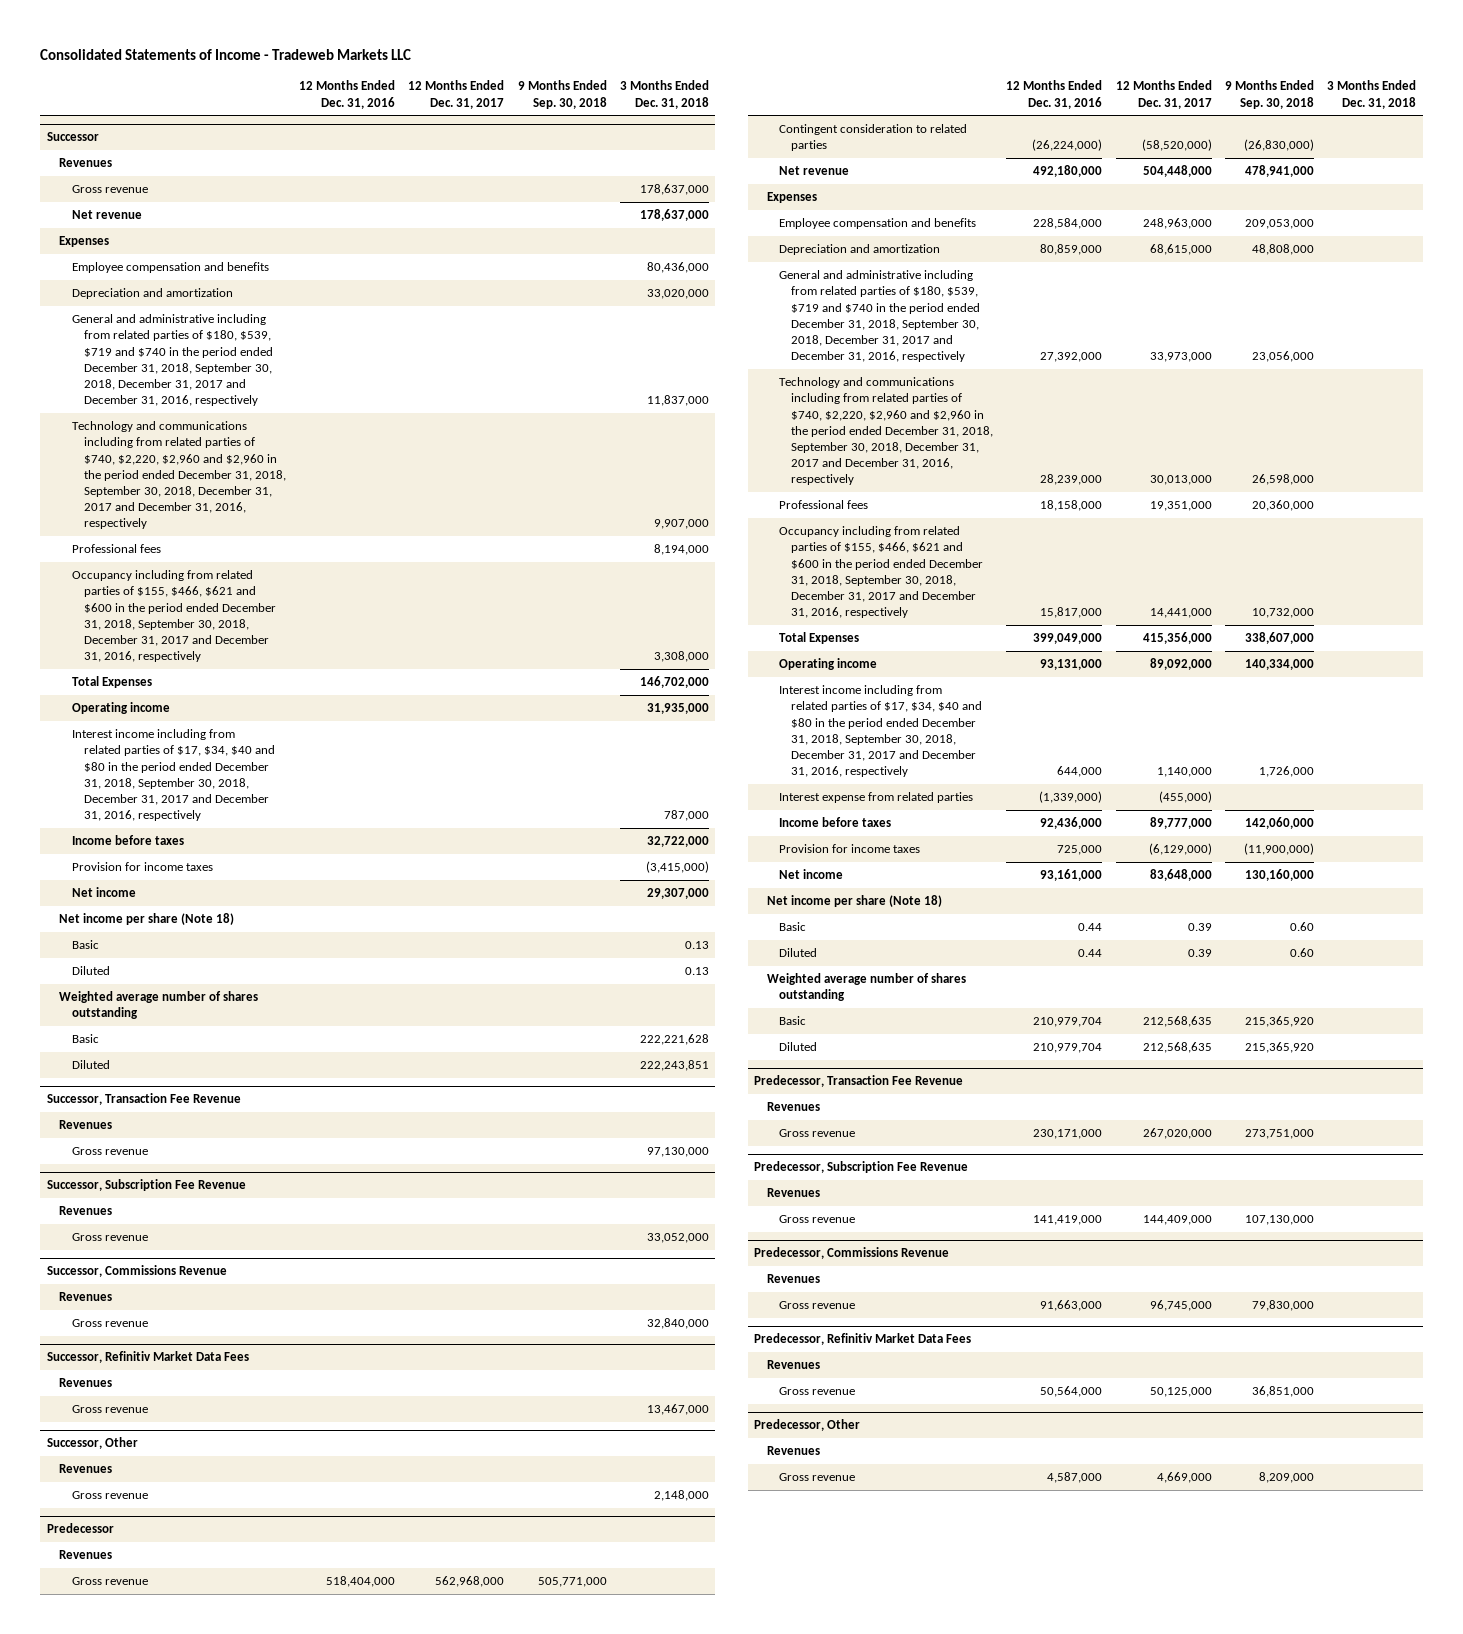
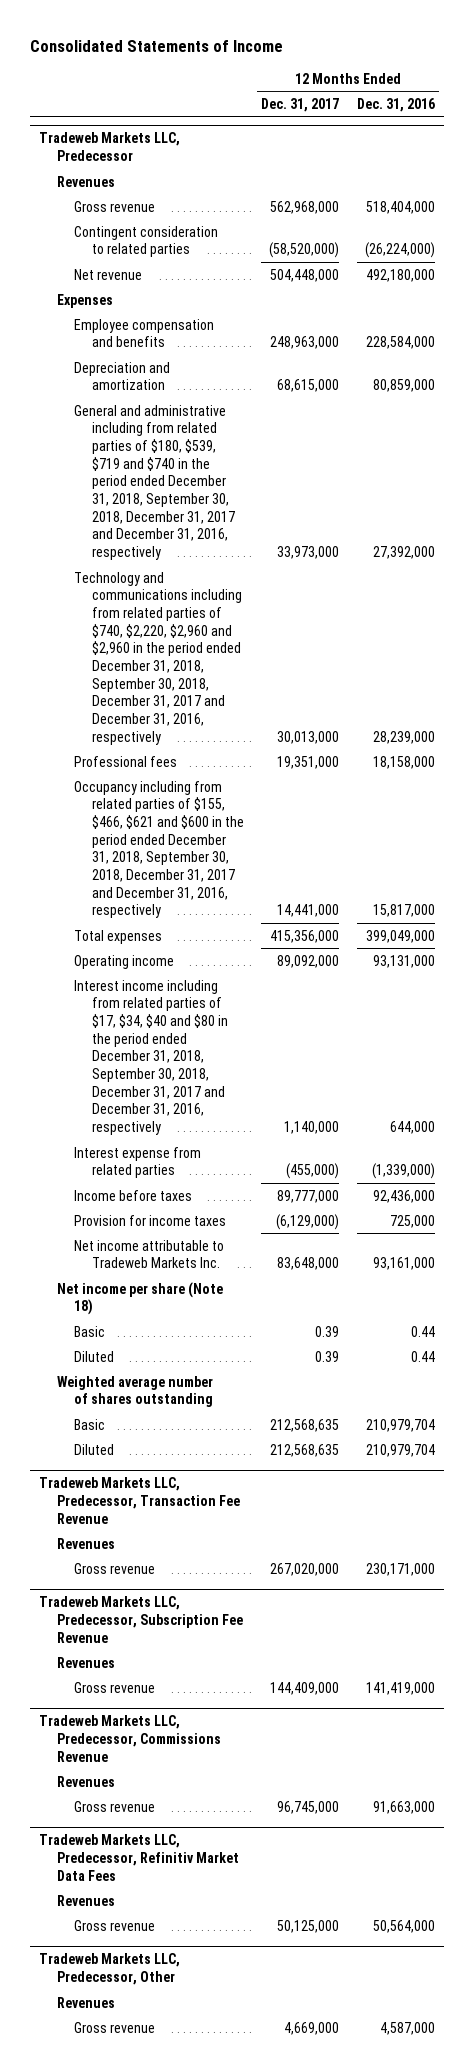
- Consolidated Statements of Income - Tradeweb Markets LLC
+ Consolidated Statements of Income
- | 12 Months Ended Dec. 31, 2016 | 12 Months Ended Dec. 31, 2017 | 9 Months Ended Sep. 30, 2018 | 3 Months Ended Dec. 31, 2018
+ | 12 Months Ended Dec. 31, 2017 | 12 Months Ended Dec. 31, 2016
- Successor
- Revenues
- Gross revenue | | | | 178,637,000
- Net revenue | | | | 178,637,000
- Expenses
- Employee compensation and benefits | | | | 80,436,000
- Depreciation and amortization | | | | 33,020,000
- General and administrative including from related parties of $180, $539, $719 and $740 in the period ended December 31, 2018, September 30, 2018, December 31, 2017 and December 31, 2016, respectively | | | | 11,837,000
- Technology and communications including from related parties of $740, $2,220, $2,960 and $2,960 in the period ended December 31, 2018, September 30, 2018, December 31, 2017 and December 31, 2016, respectively | | | | 9,907,000
- Professional fees | | | | 8,194,000
- Occupancy including from related parties of $155, $466, $621 and $600 in the period ended December 31, 2018, September 30, 2018, December 31, 2017 and December 31, 2016, respectively | | | | 3,308,000
- Total Expenses | | | | 146,702,000
- Operating income | | | | 31,935,000
- Interest income including from related parties of $17, $34, $40 and $80 in the period ended December 31, 2018, September 30, 2018, December 31, 2017 and December 31, 2016, respectively | | | | 787,000
- Income before taxes | | | | 32,722,000
- Provision for income taxes | | | | (3,415,000)
- Net income | | | | 29,307,000
- Net income per share (Note 18)
- Basic | | | | 0.13
- Diluted | | | | 0.13
- Weighted average number of shares outstanding
- Basic | | | | 222,221,628
- Diluted | | | | 222,243,851
- Successor, Transaction Fee Revenue
- Revenues
- Gross revenue | | | | 97,130,000
- Successor, Subscription Fee Revenue
- Revenues
- Gross revenue | | | | 33,052,000
- Successor, Commissions Revenue
- Revenues
- Gross revenue | | | | 32,840,000
- Successor, Refinitiv Market Data Fees
- Revenues
- Gross revenue | | | | 13,467,000
- Successor, Other
- Revenues
- Gross revenue | | | | 2,148,000
- Predecessor
+ Tradeweb Markets LLC, Predecessor
- Total Expenses | 399,049,000 | 415,356,000 | 338,607,000 |
+ Total expenses | 415,356,000 | 399,049,000
- Net income | 93,161,000 | 83,648,000 | 130,160,000 |
+ Net income attributable to Tradeweb Markets Inc. | 83,648,000 | 93,161,000
- Predecessor, Transaction Fee Revenue
+ Tradeweb Markets LLC, Predecessor, Transaction Fee Revenue
- Predecessor, Subscription Fee Revenue
+ Tradeweb Markets LLC, Predecessor, Subscription Fee Revenue
- Predecessor, Commissions Revenue
+ Tradeweb Markets LLC, Predecessor, Commissions Revenue
- Predecessor, Refinitiv Market Data Fees
+ Tradeweb Markets LLC, Predecessor, Refinitiv Market Data Fees
- Predecessor, Other
+ Tradeweb Markets LLC, Predecessor, Other

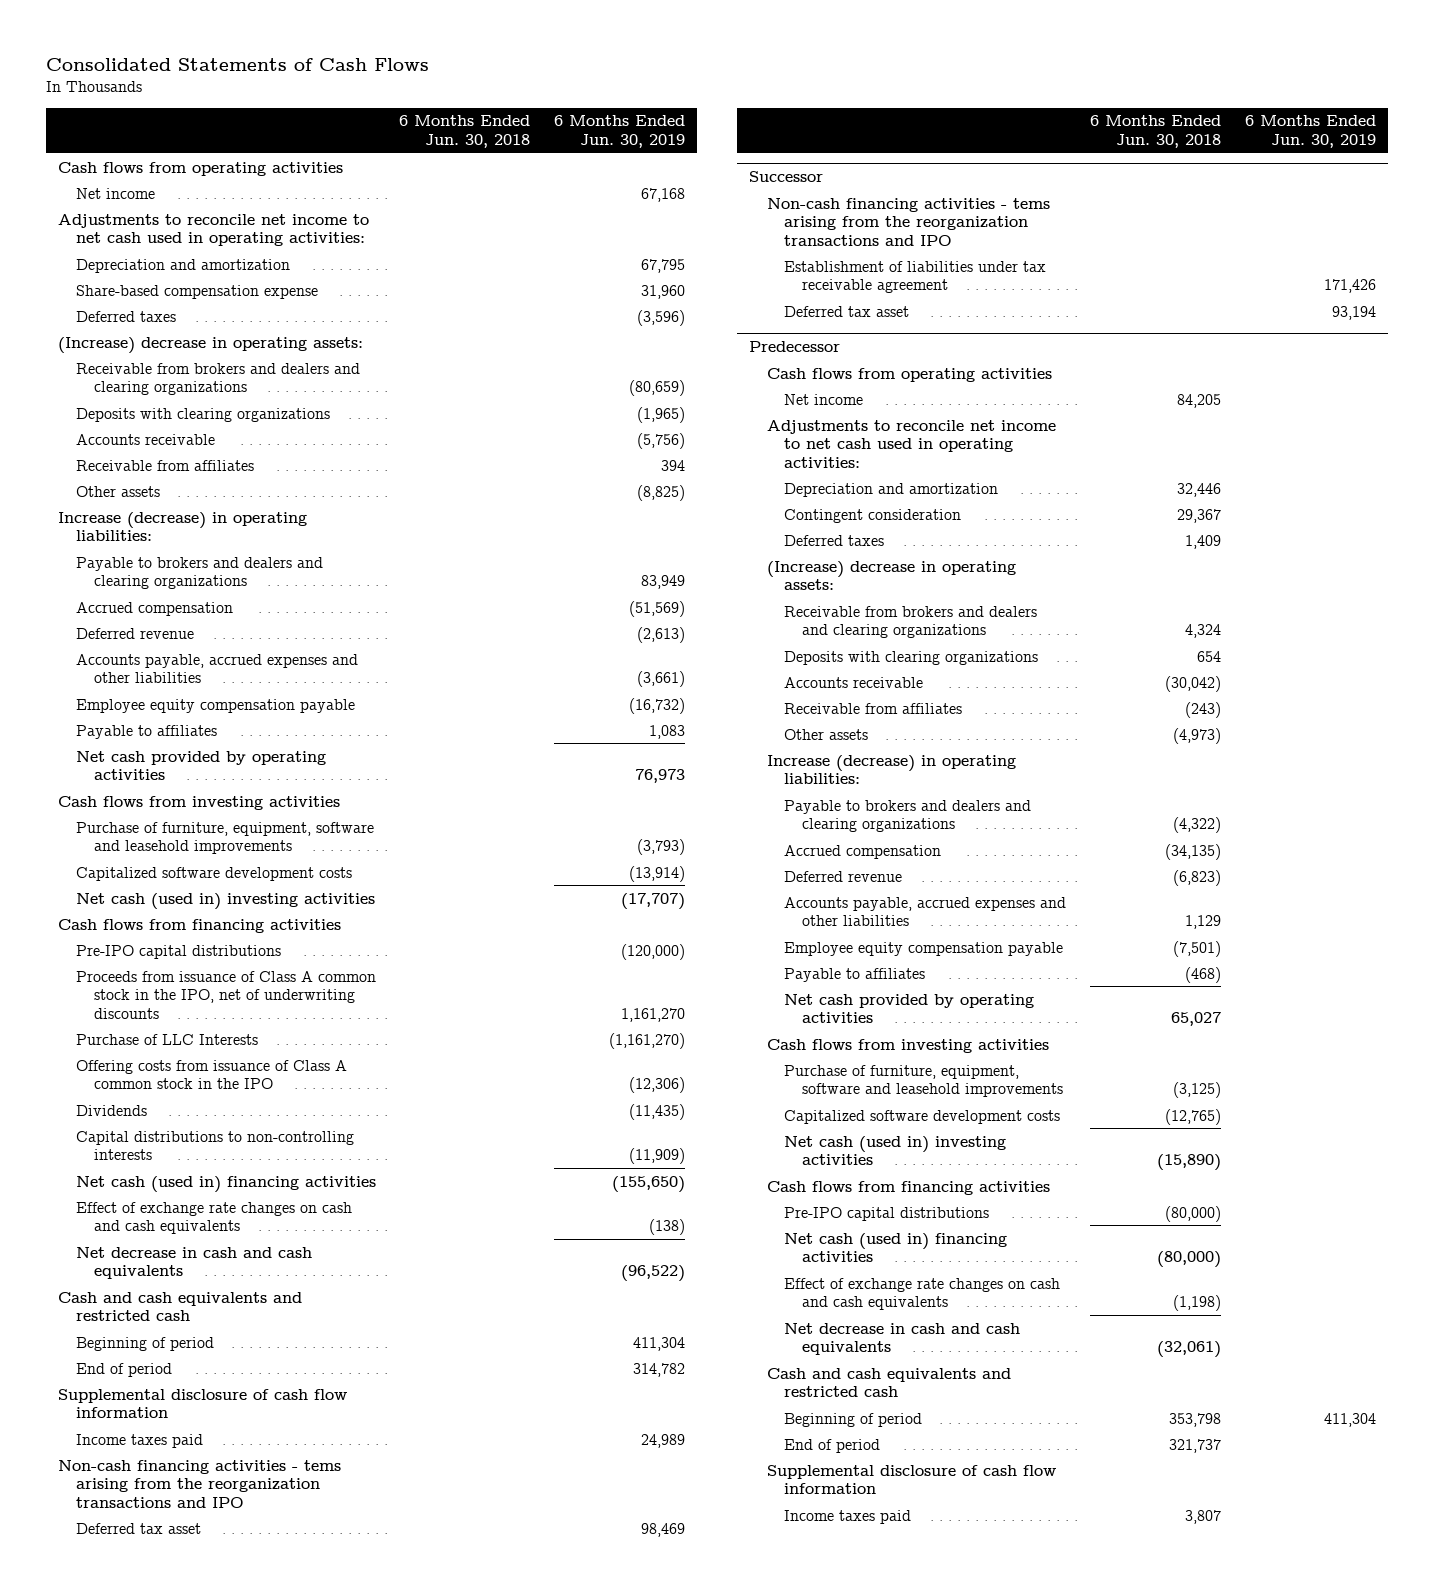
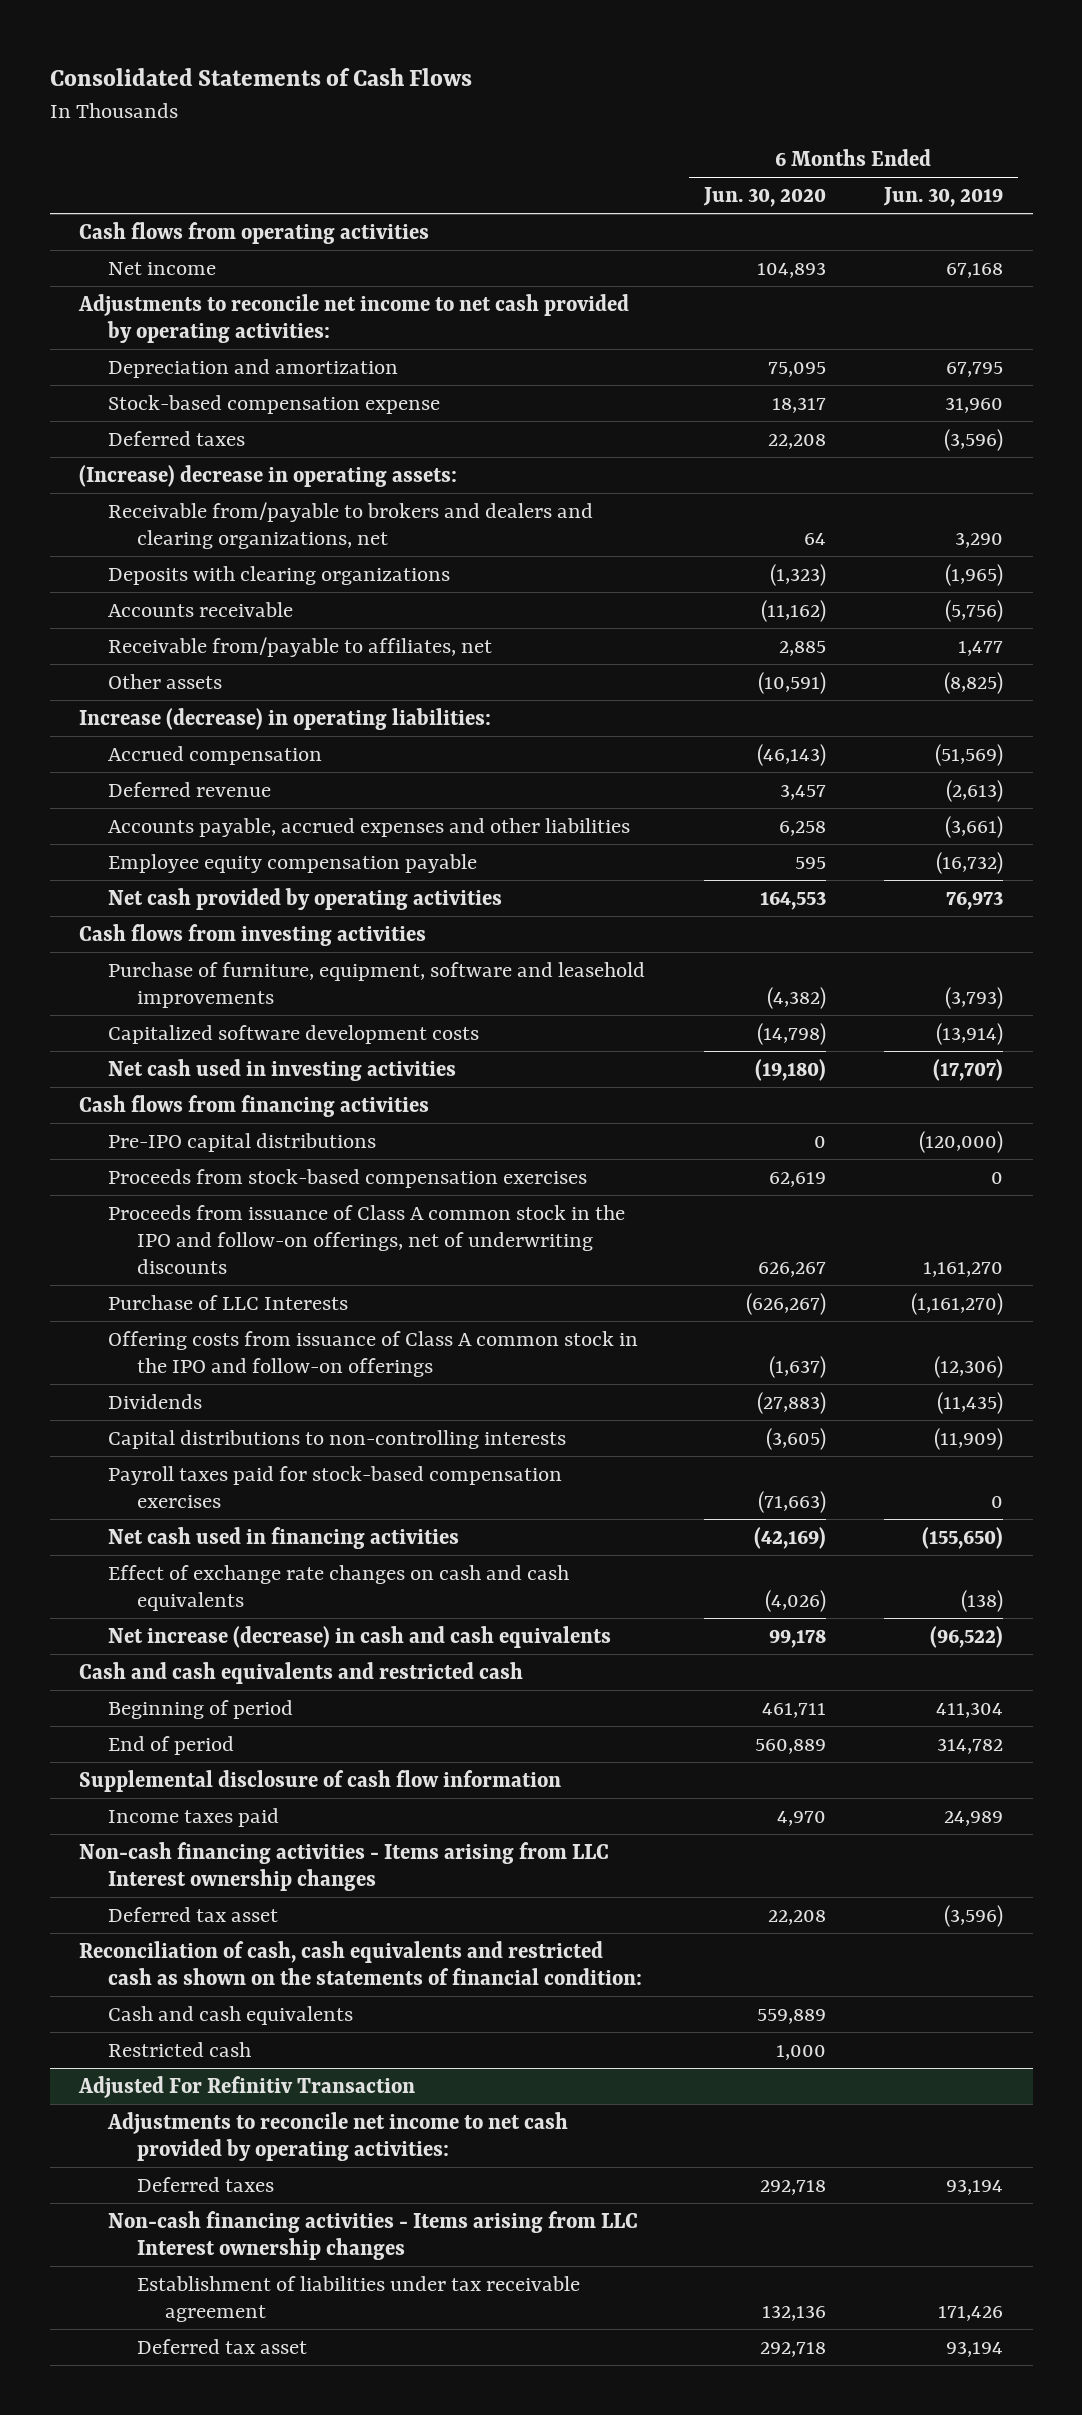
- | 6 Months Ended Jun. 30, 2018 | 6 Months Ended Jun. 30, 2019
+ | 6 Months Ended Jun. 30, 2020 | 6 Months Ended Jun. 30, 2019
- Adjustments to reconcile net income to net cash used in operating activities:
+ Adjustments to reconcile net income to net cash provided by operating activities:
- Share-based compensation expense | | 31,960
+ Stock-based compensation expense | 18,317 | 31,960
- Receivable from brokers and dealers and clearing organizations | | (80,659)
+ Receivable from/payable to brokers and dealers and clearing organizations, net | 64 | 3,290
- Receivable from affiliates | | 394
+ Receivable from/payable to affiliates, net | 2,885 | 1,477
- Payable to brokers and dealers and clearing organizations | | 83,949
- Payable to affiliates | | 1,083
- Net cash (used in) investing activities | | (17,707)
+ Net cash used in investing activities | (19,180) | (17,707)
- Proceeds from issuance of Class A common stock in the IPO, net of underwriting discounts | | 1,161,270
+ Proceeds from stock-based compensation exercises | 62,619 | 0
+ Proceeds from issuance of Class A common stock in the IPO and follow-on offerings, net of underwriting discounts | 626,267 | 1,161,270
- Offering costs from issuance of Class A common stock in the IPO | | (12,306)
+ Offering costs from issuance of Class A common stock in the IPO and follow-on offerings | (1,637) | (12,306)
- Net cash (used in) financing activities | | (155,650)
+ Payroll taxes paid for stock-based compensation exercises | (71,663) | 0
+ Net cash used in financing activities | (42,169) | (155,650)
- Net decrease in cash and cash equivalents | | (96,522)
+ Net increase (decrease) in cash and cash equivalents | 99,178 | (96,522)
- Non-cash financing activities - tems arising from the reorganization transactions and IPO
- Deferred tax asset | | 98,469
- Successor
- Non-cash financing activities - tems arising from the reorganization transactions and IPO
+ Non-cash financing activities - Items arising from LLC Interest ownership changes
+ Deferred tax asset | 22,208 | (3,596)
+ Reconciliation of cash, cash equivalents and restricted cash as shown on the statements of financial condition:
+ Cash and cash equivalents | 559,889 |
+ Restricted cash | 1,000 |
+ Adjusted For Refinitiv Transaction
+ Adjustments to reconcile net income to net cash provided by operating activities:
+ Deferred taxes | 292,718 | 93,194
+ Non-cash financing activities - Items arising from LLC Interest ownership changes
- Predecessor
- Cash flows from operating activities
- Net income | 84,205 |
- Adjustments to reconcile net income to net cash used in operating activities:
- Depreciation and amortization | 32,446 |
- Contingent consideration | 29,367 |
- Deferred taxes | 1,409 |
- (Increase) decrease in operating assets:
- Receivable from brokers and dealers and clearing organizations | 4,324 |
- Deposits with clearing organizations | 654 |
- Accounts receivable | (30,042) |
- Receivable from affiliates | (243) |
- Other assets | (4,973) |
- Increase (decrease) in operating liabilities:
- Payable to brokers and dealers and clearing organizations | (4,322) |
- Accrued compensation | (34,135) |
- Deferred revenue | (6,823) |
- Accounts payable, accrued expenses and other liabilities | 1,129 |
- Employee equity compensation payable | (7,501) |
- Payable to affiliates | (468) |
- Net cash provided by operating activities | 65,027 |
- Cash flows from investing activities
- Purchase of furniture, equipment, software and leasehold improvements | (3,125) |
- Capitalized software development costs | (12,765) |
- Net cash (used in) investing activities | (15,890) |
- Cash flows from financing activities
- Pre-IPO capital distributions | (80,000) |
- Net cash (used in) financing activities | (80,000) |
- Effect of exchange rate changes on cash and cash equivalents | (1,198) |
- Net decrease in cash and cash equivalents | (32,061) |
- Cash and cash equivalents and restricted cash
- Beginning of period | 353,798 | 411,304
- End of period | 321,737 |
- Supplemental disclosure of cash flow information
- Income taxes paid | 3,807 |

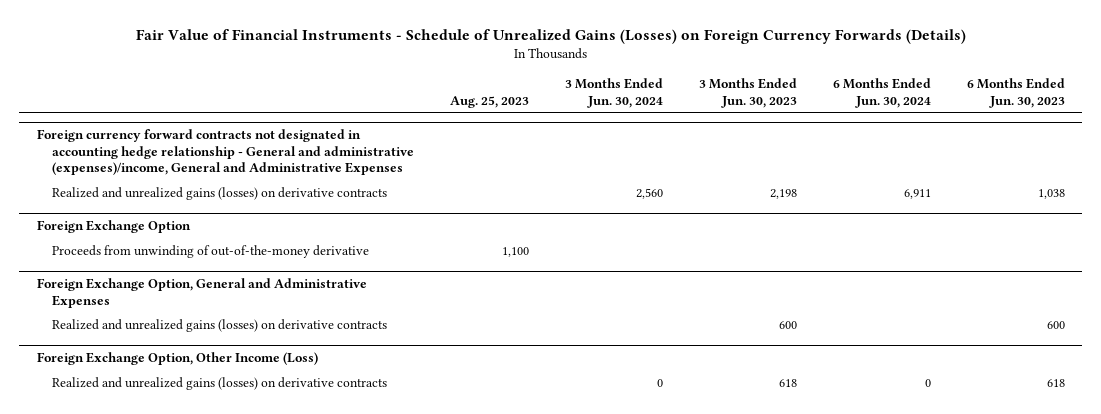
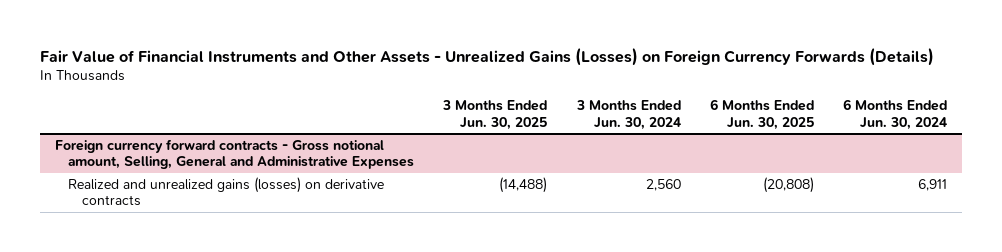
- Fair Value of Financial Instruments - Schedule of Unrealized Gains (Losses) on Foreign Currency Forwards (Details)
+ Fair Value of Financial Instruments and Other Assets - Unrealized Gains (Losses) on Foreign Currency Forwards (Details)
- | Aug. 25, 2023 | 3 Months Ended Jun. 30, 2024 | 3 Months Ended Jun. 30, 2023 | 6 Months Ended Jun. 30, 2024 | 6 Months Ended Jun. 30, 2023
+ | 3 Months Ended Jun. 30, 2025 | 3 Months Ended Jun. 30, 2024 | 6 Months Ended Jun. 30, 2025 | 6 Months Ended Jun. 30, 2024
- Foreign currency forward contracts not designated in accounting hedge relationship - General and administrative (expenses)/income, General and Administrative Expenses
+ Foreign currency forward contracts - Gross notional amount, Selling, General and Administrative Expenses
- Foreign Exchange Option
- Proceeds from unwinding of out-of-the-money derivative | 1,100 | | | |
- Foreign Exchange Option, General and Administrative Expenses
- Realized and unrealized gains (losses) on derivative contracts | | | 600 | | 600
- Foreign Exchange Option, Other Income (Loss)
- Realized and unrealized gains (losses) on derivative contracts | | 0 | 618 | 0 | 618

